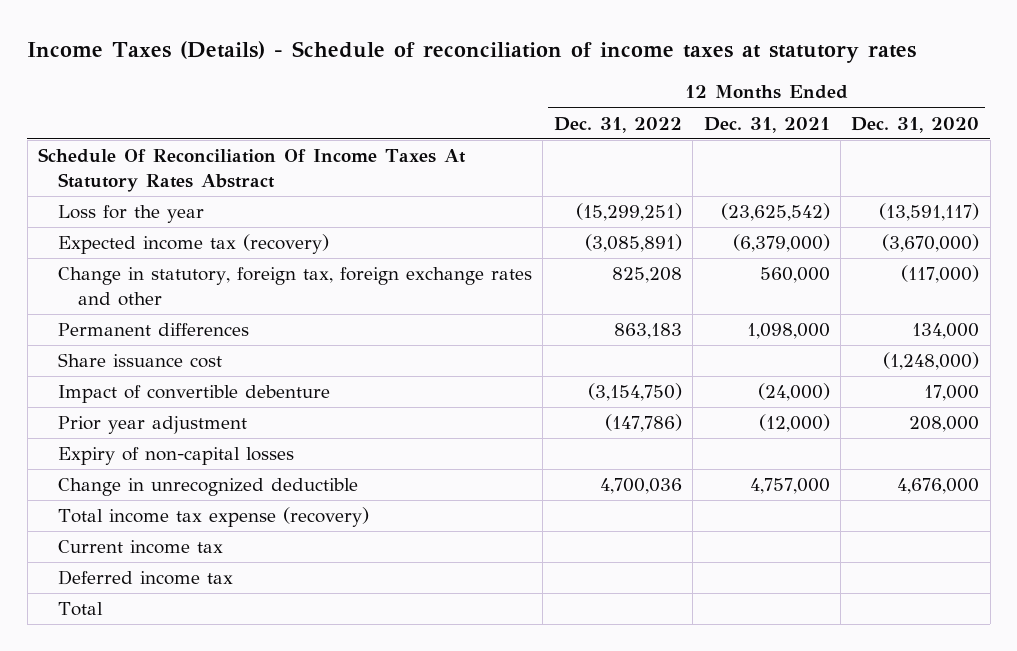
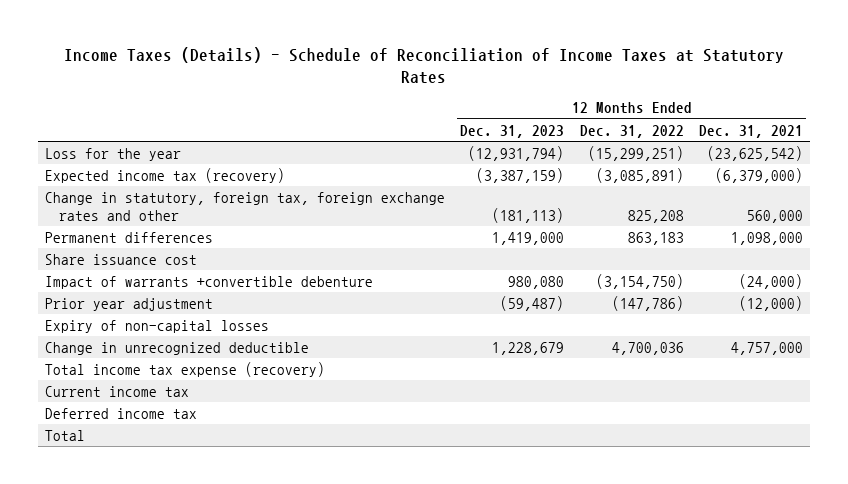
- Income Taxes (Details) - Schedule of reconciliation of income taxes at statutory rates
+ Income Taxes (Details) - Schedule of Reconciliation of Income Taxes at Statutory Rates
- | 12 Months Ended Dec. 31, 2022 | 12 Months Ended Dec. 31, 2021 | 12 Months Ended Dec. 31, 2020
+ | 12 Months Ended Dec. 31, 2023 | 12 Months Ended Dec. 31, 2022 | 12 Months Ended Dec. 31, 2021
- Schedule Of Reconciliation Of Income Taxes At Statutory Rates Abstract
- Impact of convertible debenture | (3,154,750) | (24,000) | 17,000
+ Impact of warrants +convertible debenture | 980,080 | (3,154,750) | (24,000)

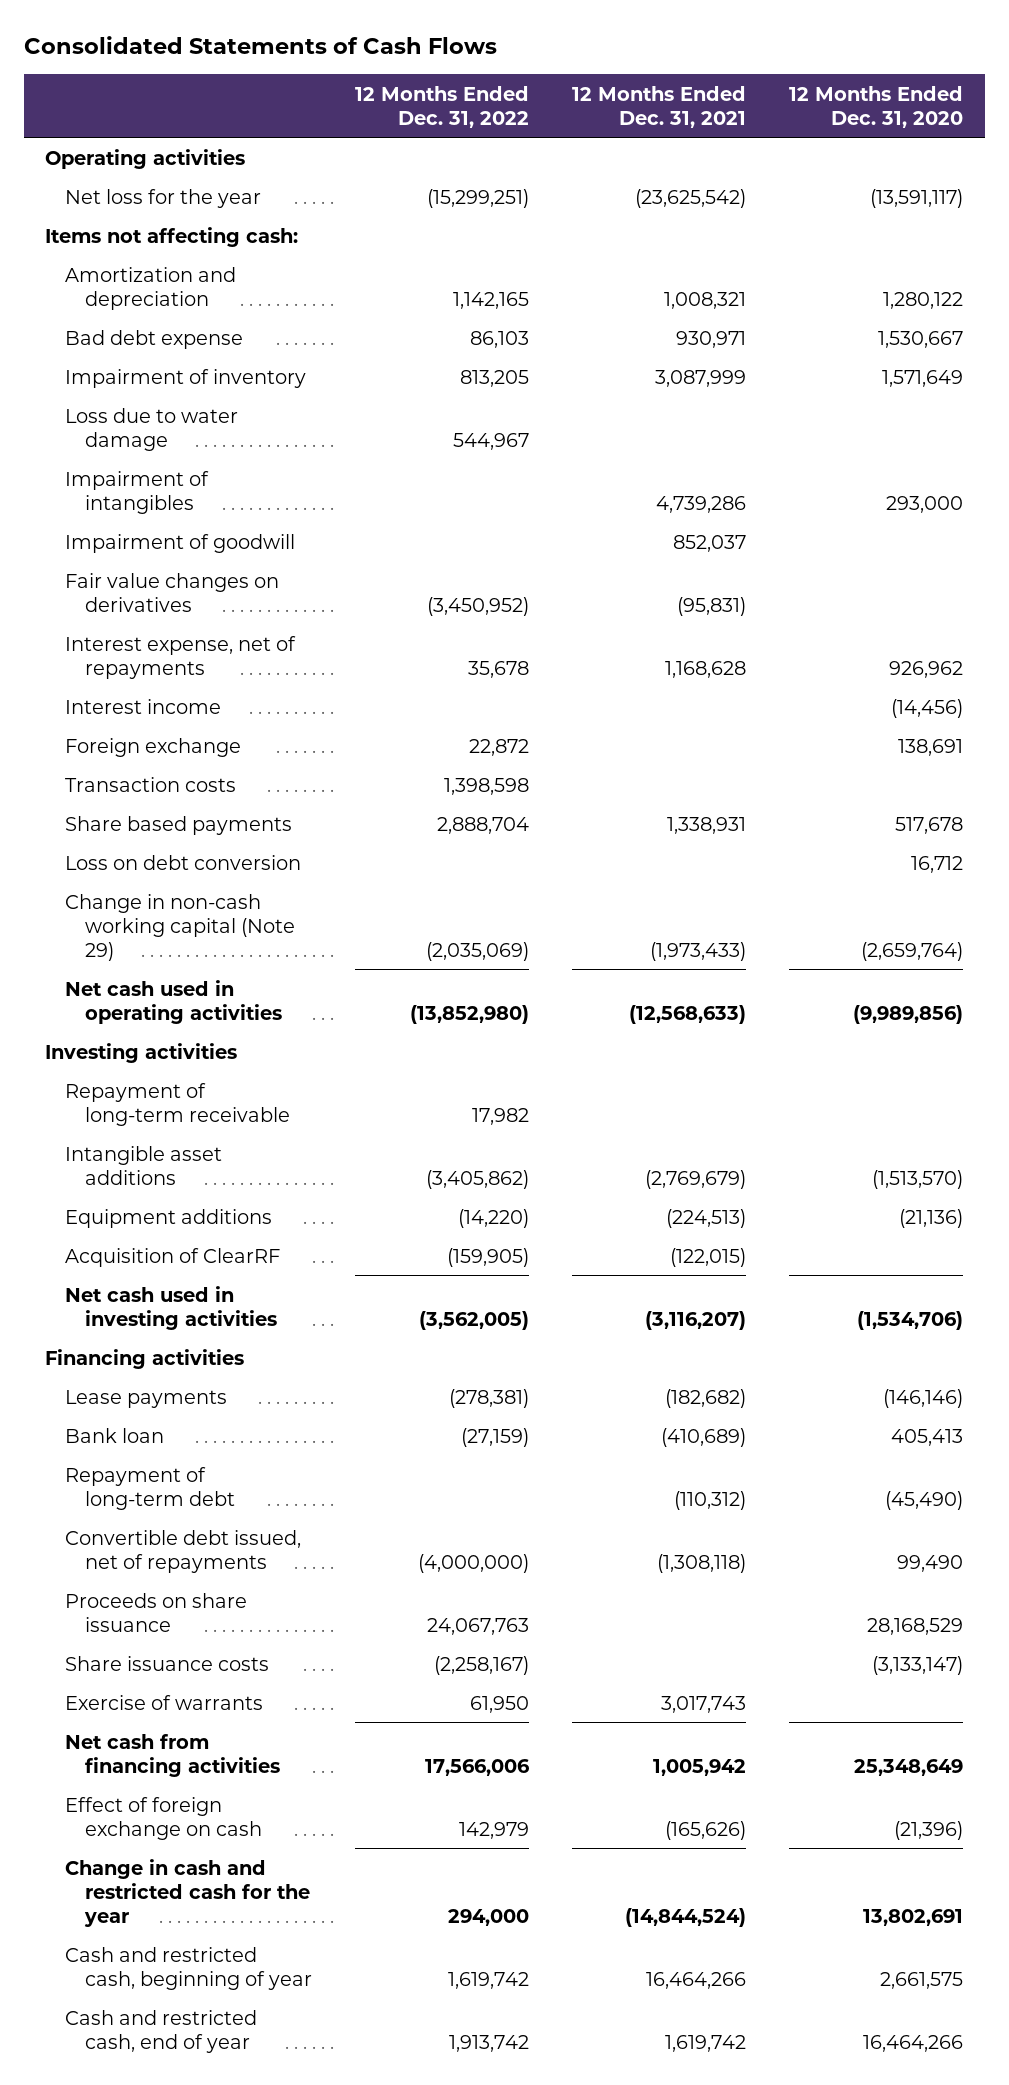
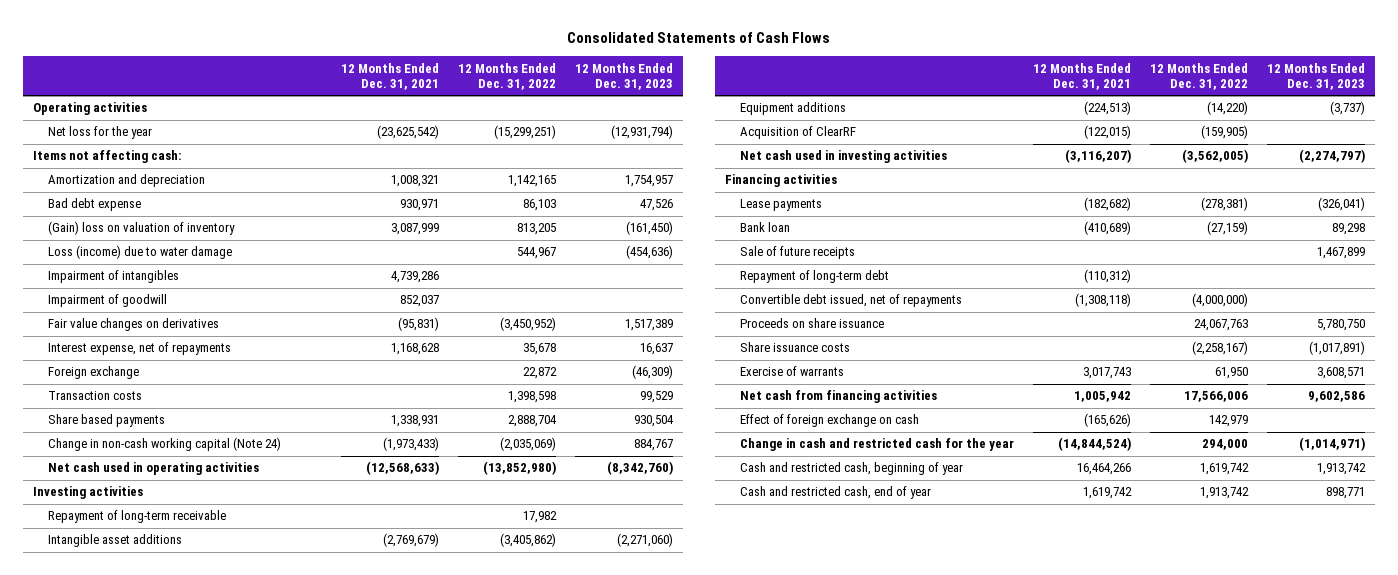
- | 12 Months Ended Dec. 31, 2022 | 12 Months Ended Dec. 31, 2021 | 12 Months Ended Dec. 31, 2020
+ | 12 Months Ended Dec. 31, 2021 | 12 Months Ended Dec. 31, 2022 | 12 Months Ended Dec. 31, 2023
- Impairment of inventory | 813,205 | 3,087,999 | 1,571,649
- Loss due to water damage | 544,967 | |
+ (Gain) loss on valuation of inventory | 3,087,999 | 813,205 | (161,450)
+ Loss (income) due to water damage | | 544,967 | (454,636)
- Interest income | | | (14,456)
- Loss on debt conversion | | | 16,712
- Change in non-cash working capital (Note 29) | (2,035,069) | (1,973,433) | (2,659,764)
+ Change in non-cash working capital (Note 24) | (1,973,433) | (2,035,069) | 884,767
+ Sale of future receipts | | | 1,467,899

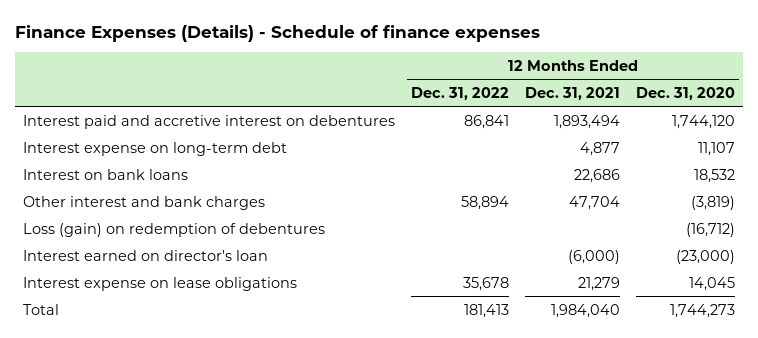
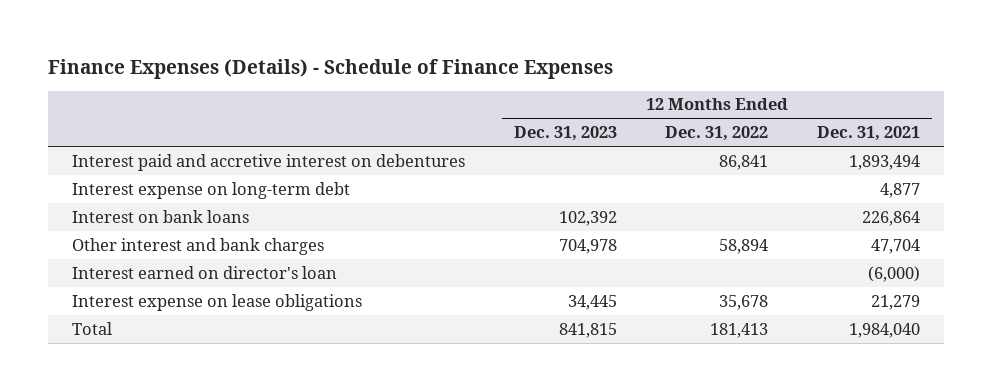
- Finance Expenses (Details) - Schedule of finance expenses
+ Finance Expenses (Details) - Schedule of Finance Expenses
- | 12 Months Ended Dec. 31, 2022 | 12 Months Ended Dec. 31, 2021 | 12 Months Ended Dec. 31, 2020
+ | 12 Months Ended Dec. 31, 2023 | 12 Months Ended Dec. 31, 2022 | 12 Months Ended Dec. 31, 2021
- Interest on bank loans | | 22,686 | 18,532
+ Interest on bank loans | 102,392 | | 226,864
- Loss (gain) on redemption of debentures | | | (16,712)

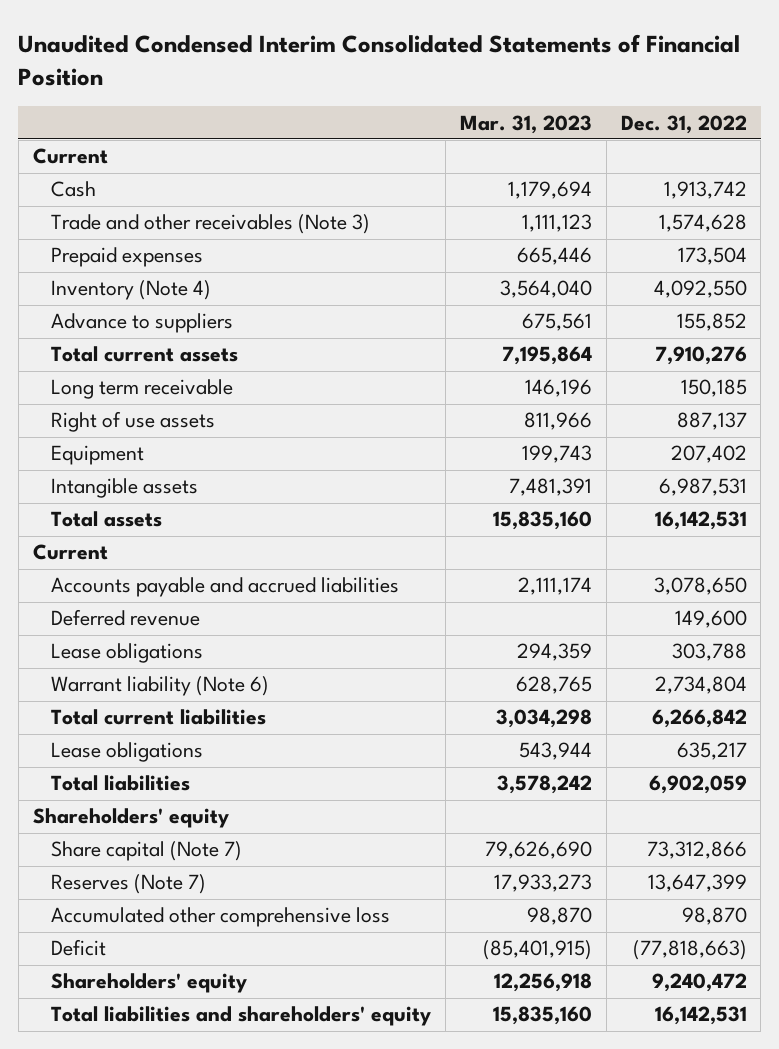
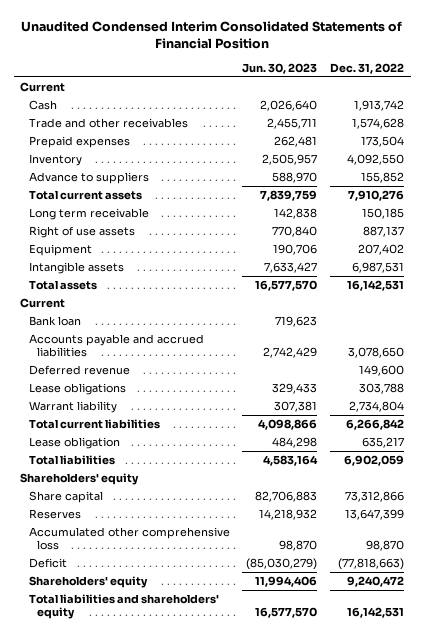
- | Mar. 31, 2023 | Dec. 31, 2022
+ | Jun. 30, 2023 | Dec. 31, 2022
- Trade and other receivables (Note 3) | 1,111,123 | 1,574,628
+ Trade and other receivables | 2,455,711 | 1,574,628
- Inventory (Note 4) | 3,564,040 | 4,092,550
+ Inventory | 2,505,957 | 4,092,550
+ Bank loan | 719,623 |
- Warrant liability (Note 6) | 628,765 | 2,734,804
+ Warrant liability | 307,381 | 2,734,804
- Lease obligations | 543,944 | 635,217
+ Lease obligation | 484,298 | 635,217
- Share capital (Note 7) | 79,626,690 | 73,312,866
- Reserves (Note 7) | 17,933,273 | 13,647,399
+ Share capital | 82,706,883 | 73,312,866
+ Reserves | 14,218,932 | 13,647,399

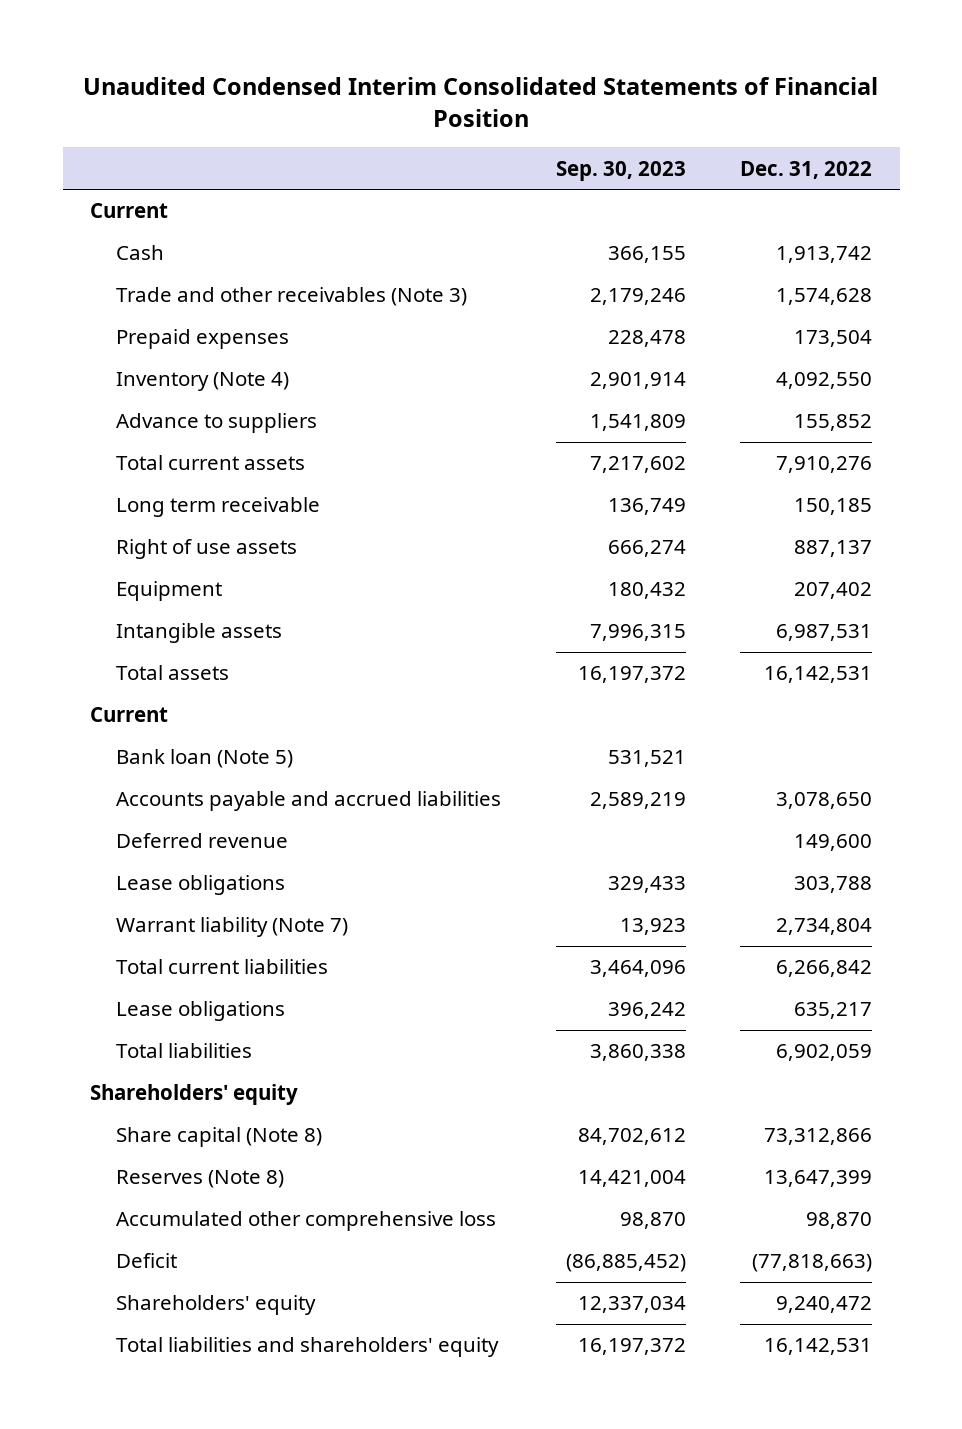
- | Jun. 30, 2023 | Dec. 31, 2022
+ | Sep. 30, 2023 | Dec. 31, 2022
- Trade and other receivables | 2,455,711 | 1,574,628
+ Trade and other receivables (Note 3) | 2,179,246 | 1,574,628
- Inventory | 2,505,957 | 4,092,550
+ Inventory (Note 4) | 2,901,914 | 4,092,550
- Bank loan | 719,623 |
+ Bank loan (Note 5) | 531,521 |
- Warrant liability | 307,381 | 2,734,804
+ Warrant liability (Note 7) | 13,923 | 2,734,804
- Lease obligation | 484,298 | 635,217
+ Lease obligations | 396,242 | 635,217
- Share capital | 82,706,883 | 73,312,866
- Reserves | 14,218,932 | 13,647,399
+ Share capital (Note 8) | 84,702,612 | 73,312,866
+ Reserves (Note 8) | 14,421,004 | 13,647,399

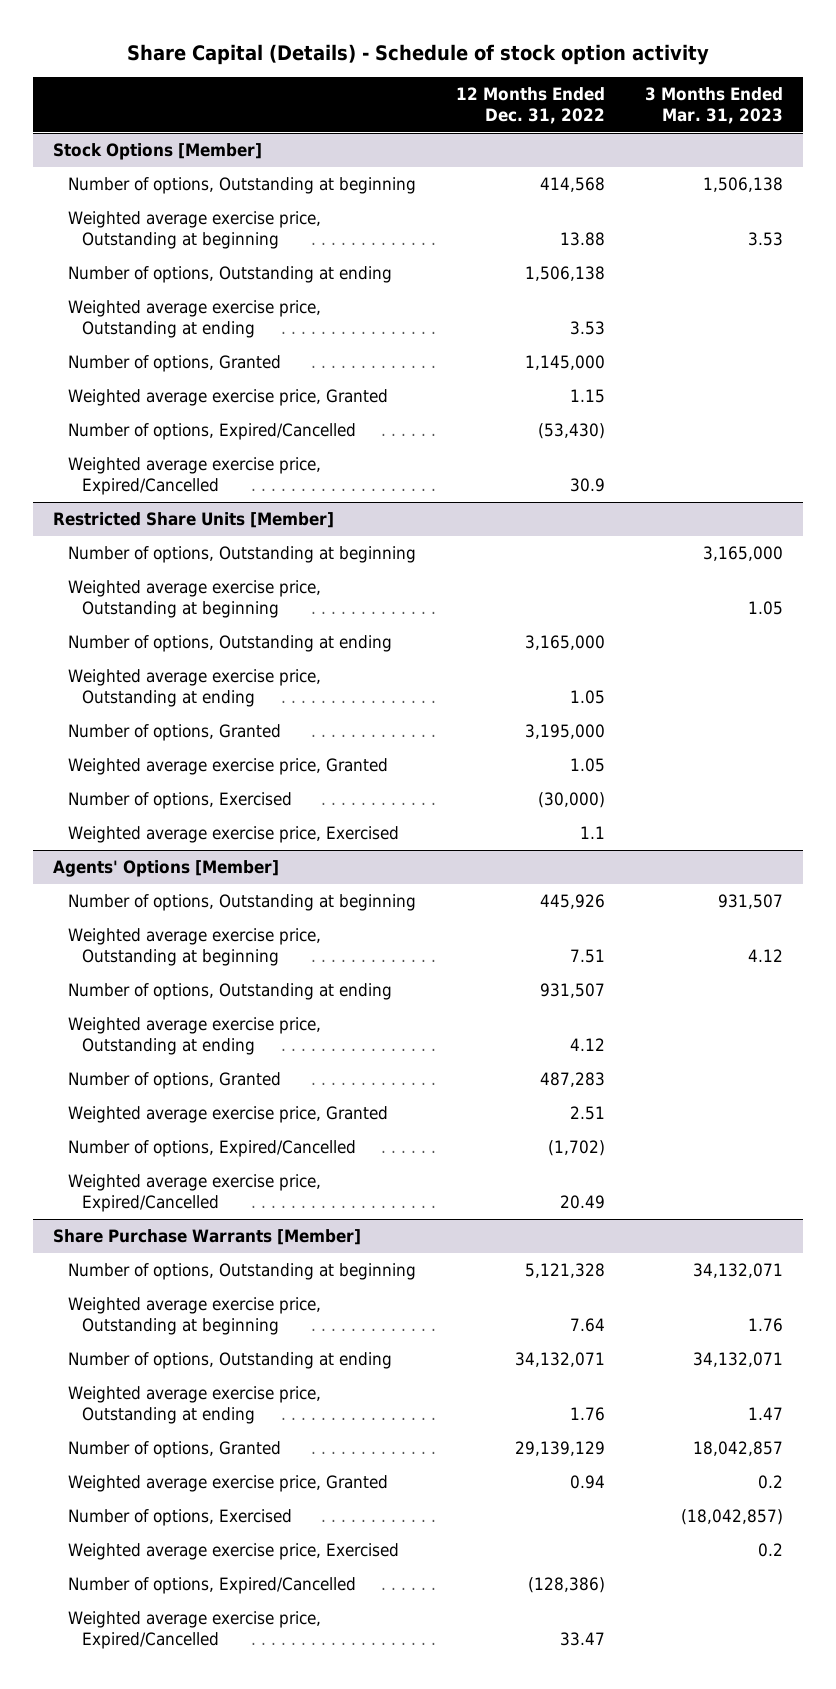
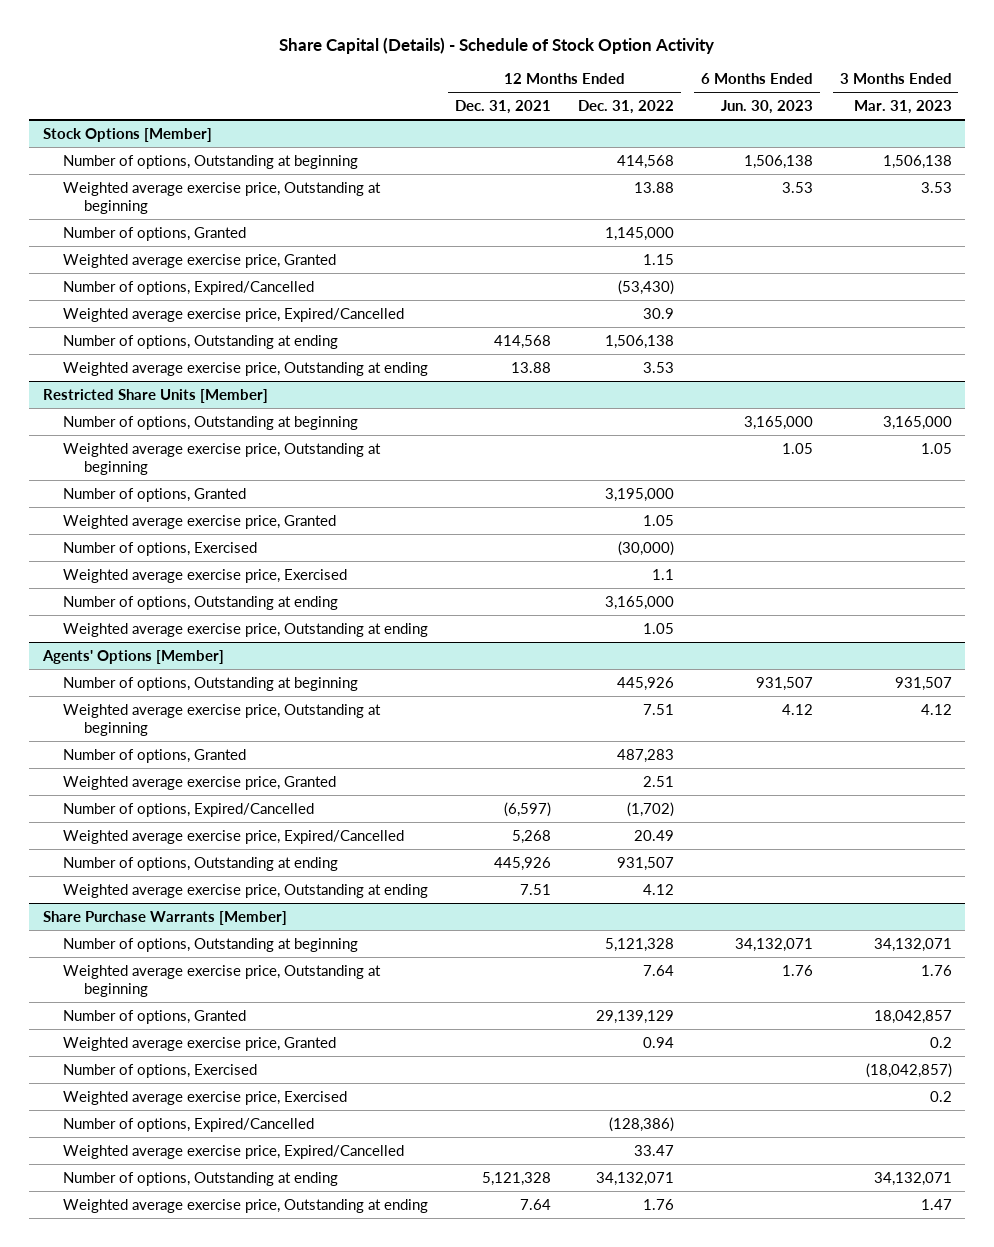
- Share Capital (Details) - Schedule of stock option activity
+ Share Capital (Details) - Schedule of Stock Option Activity
- | 12 Months Ended Dec. 31, 2022 | 3 Months Ended Mar. 31, 2023
+ | 12 Months Ended Dec. 31, 2021 | 12 Months Ended Dec. 31, 2022 | 6 Months Ended Jun. 30, 2023 | 3 Months Ended Mar. 31, 2023
@ Stock Options [Member]
moved down: Number of options, Outstanding at ending | 414,568 | 1,506,138 | |
moved down: Weighted average exercise price, Outstanding at ending | 13.88 | 3.53 | |
@ Restricted Share Units [Member]
moved down: Number of options, Outstanding at ending | | 3,165,000 | |
moved down: Weighted average exercise price, Outstanding at ending | | 1.05 | |
@ Agents' Options [Member]
moved down: Number of options, Outstanding at ending | 445,926 | 931,507 | |
moved down: Weighted average exercise price, Outstanding at ending | 7.51 | 4.12 | |
@ Share Purchase Warrants [Member]
moved down: Number of options, Outstanding at ending | 5,121,328 | 34,132,071 | | 34,132,071
moved down: Weighted average exercise price, Outstanding at ending | 7.64 | 1.76 | | 1.47

